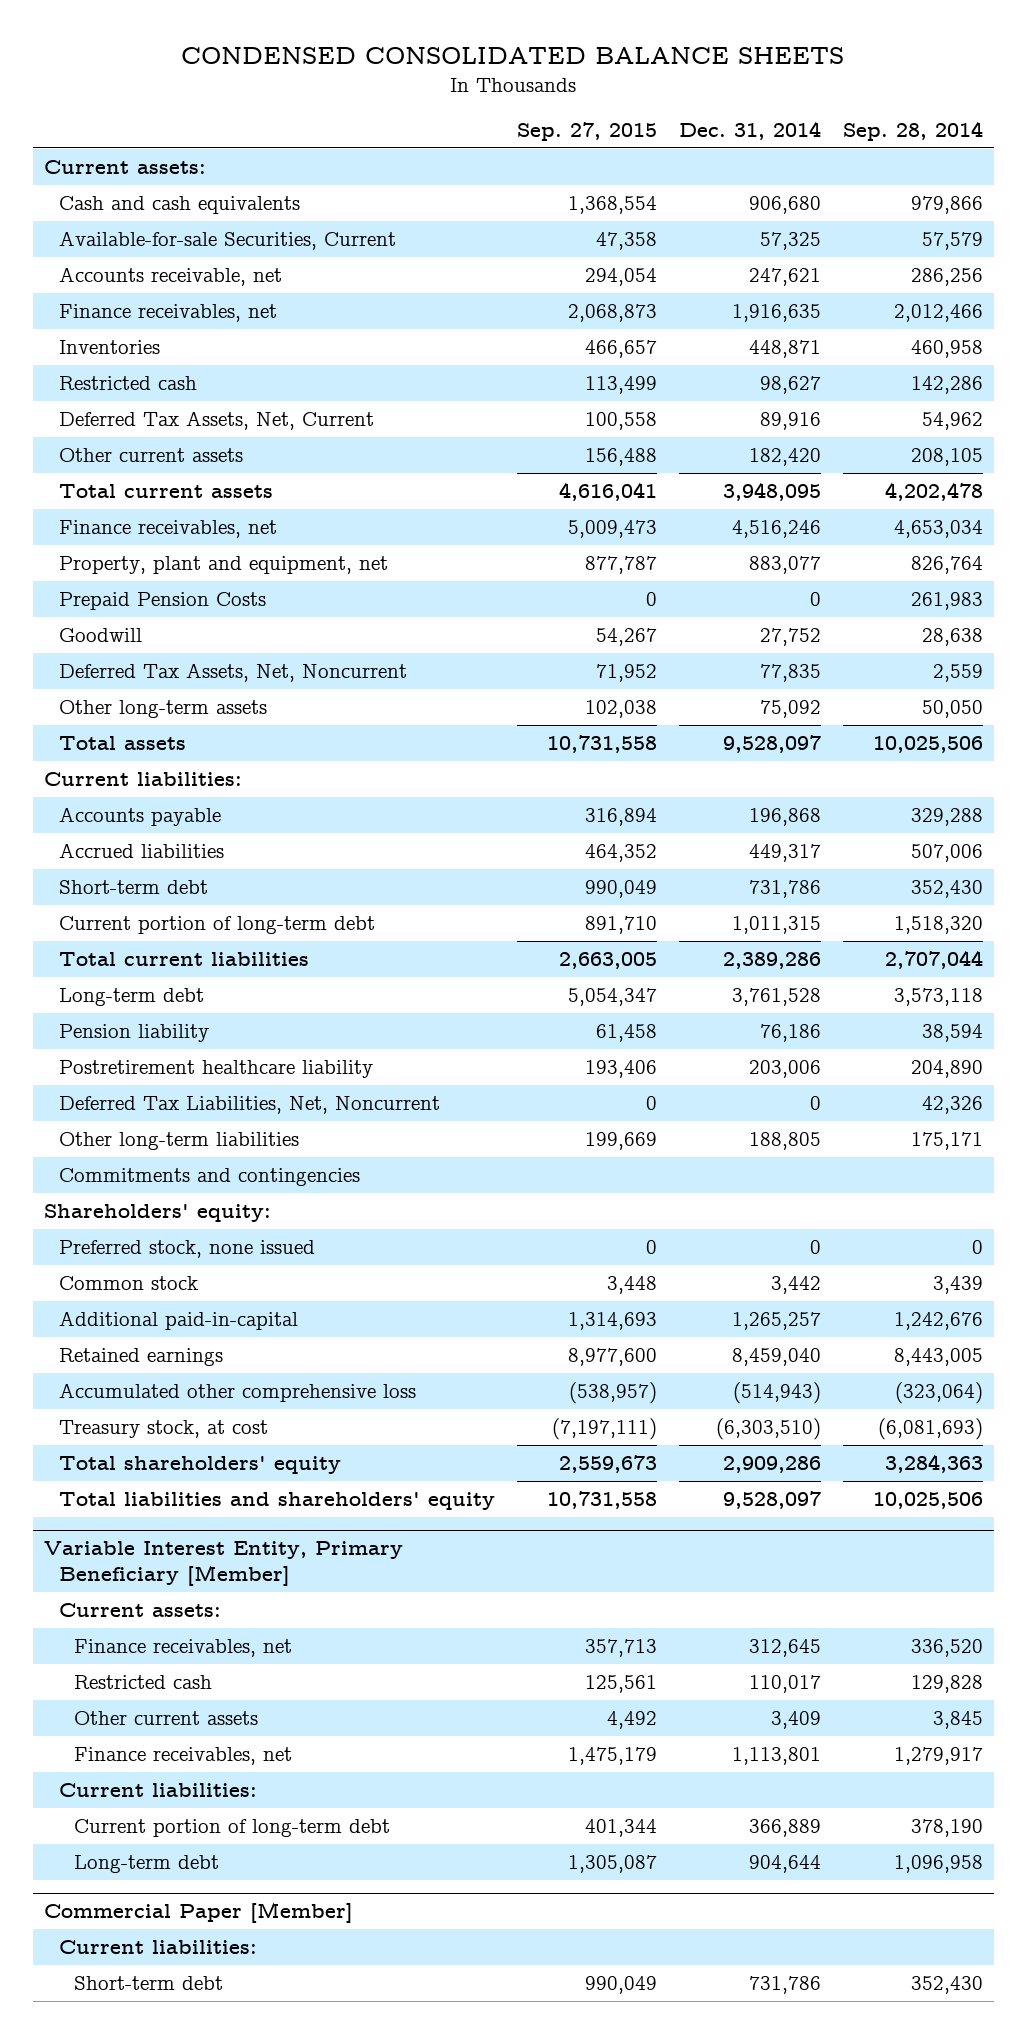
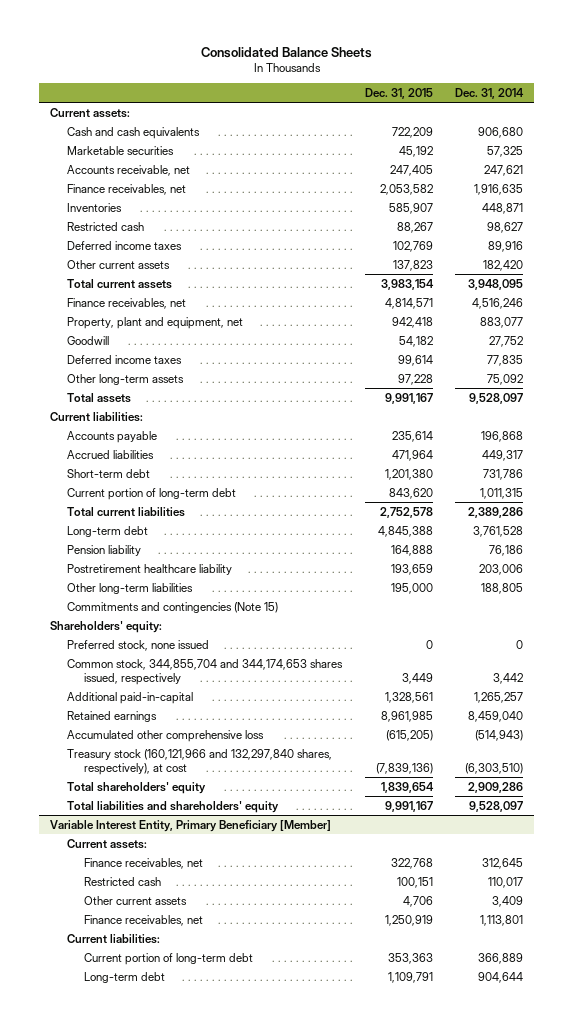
- CONDENSED CONSOLIDATED BALANCE SHEETS
+ Consolidated Balance Sheets
- | Sep. 27, 2015 | Dec. 31, 2014 | Sep. 28, 2014
+ | Dec. 31, 2015 | Dec. 31, 2014
- Available-for-sale Securities, Current | 47,358 | 57,325 | 57,579
+ Marketable securities | 45,192 | 57,325
- Deferred Tax Assets, Net, Current | 100,558 | 89,916 | 54,962
+ Deferred income taxes | 102,769 | 89,916
- Prepaid Pension Costs | 0 | 0 | 261,983
- Deferred Tax Assets, Net, Noncurrent | 71,952 | 77,835 | 2,559
+ Deferred income taxes | 99,614 | 77,835
- Deferred Tax Liabilities, Net, Noncurrent | 0 | 0 | 42,326
- Commitments and contingencies
+ Commitments and contingencies (Note 15)
- Common stock | 3,448 | 3,442 | 3,439
+ Common stock, 344,855,704 and 344,174,653 shares issued, respectively | 3,449 | 3,442
- Treasury stock, at cost | (7,197,111) | (6,303,510) | (6,081,693)
+ Treasury stock (160,121,966 and 132,297,840 shares, respectively), at cost | (7,839,136) | (6,303,510)
- Commercial Paper [Member]
- Current liabilities:
- Short-term debt | 990,049 | 731,786 | 352,430

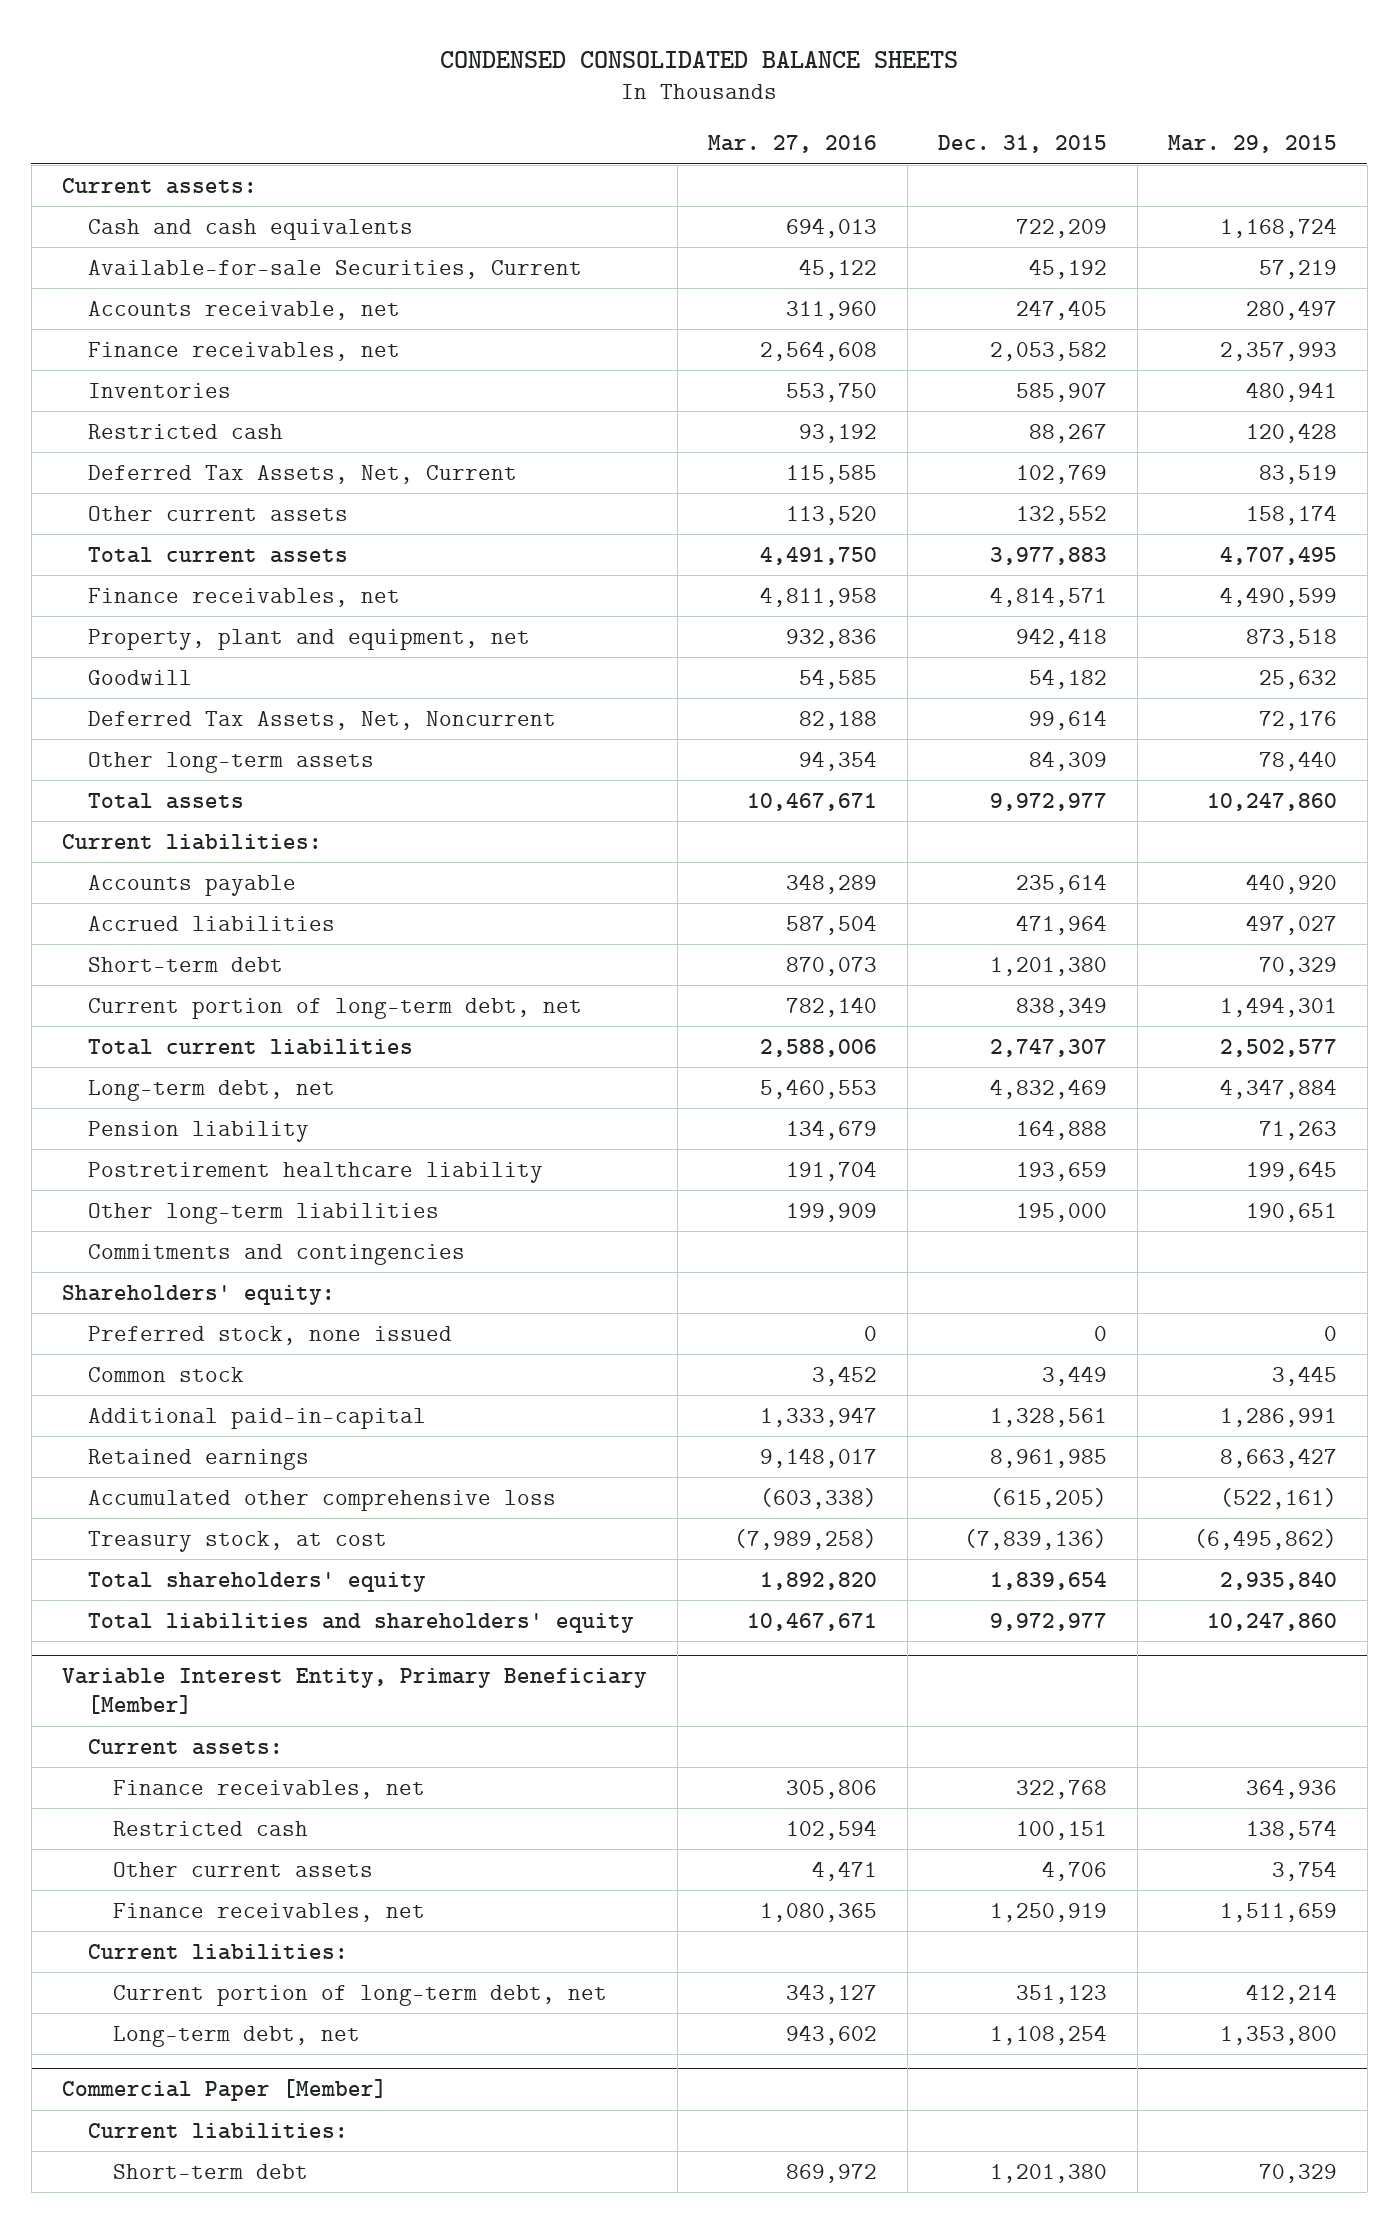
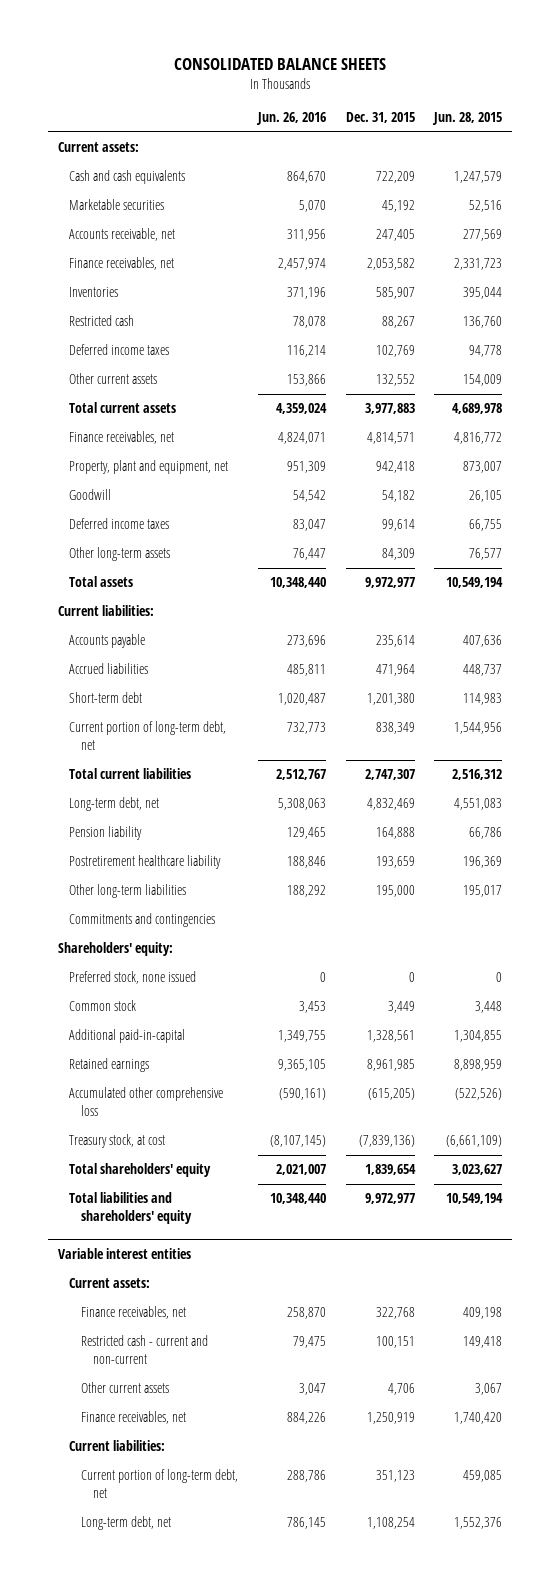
- CONDENSED CONSOLIDATED BALANCE SHEETS
+ CONSOLIDATED BALANCE SHEETS
- | Mar. 27, 2016 | Dec. 31, 2015 | Mar. 29, 2015
+ | Jun. 26, 2016 | Dec. 31, 2015 | Jun. 28, 2015
- Available-for-sale Securities, Current | 45,122 | 45,192 | 57,219
+ Marketable securities | 5,070 | 45,192 | 52,516
- Deferred Tax Assets, Net, Current | 115,585 | 102,769 | 83,519
+ Deferred income taxes | 116,214 | 102,769 | 94,778
- Deferred Tax Assets, Net, Noncurrent | 82,188 | 99,614 | 72,176
+ Deferred income taxes | 83,047 | 99,614 | 66,755
- Variable Interest Entity, Primary Beneficiary [Member]
+ Variable interest entities
- Restricted cash | 102,594 | 100,151 | 138,574
+ Restricted cash - current and non-current | 79,475 | 100,151 | 149,418
- Commercial Paper [Member]
- Current liabilities:
- Short-term debt | 869,972 | 1,201,380 | 70,329

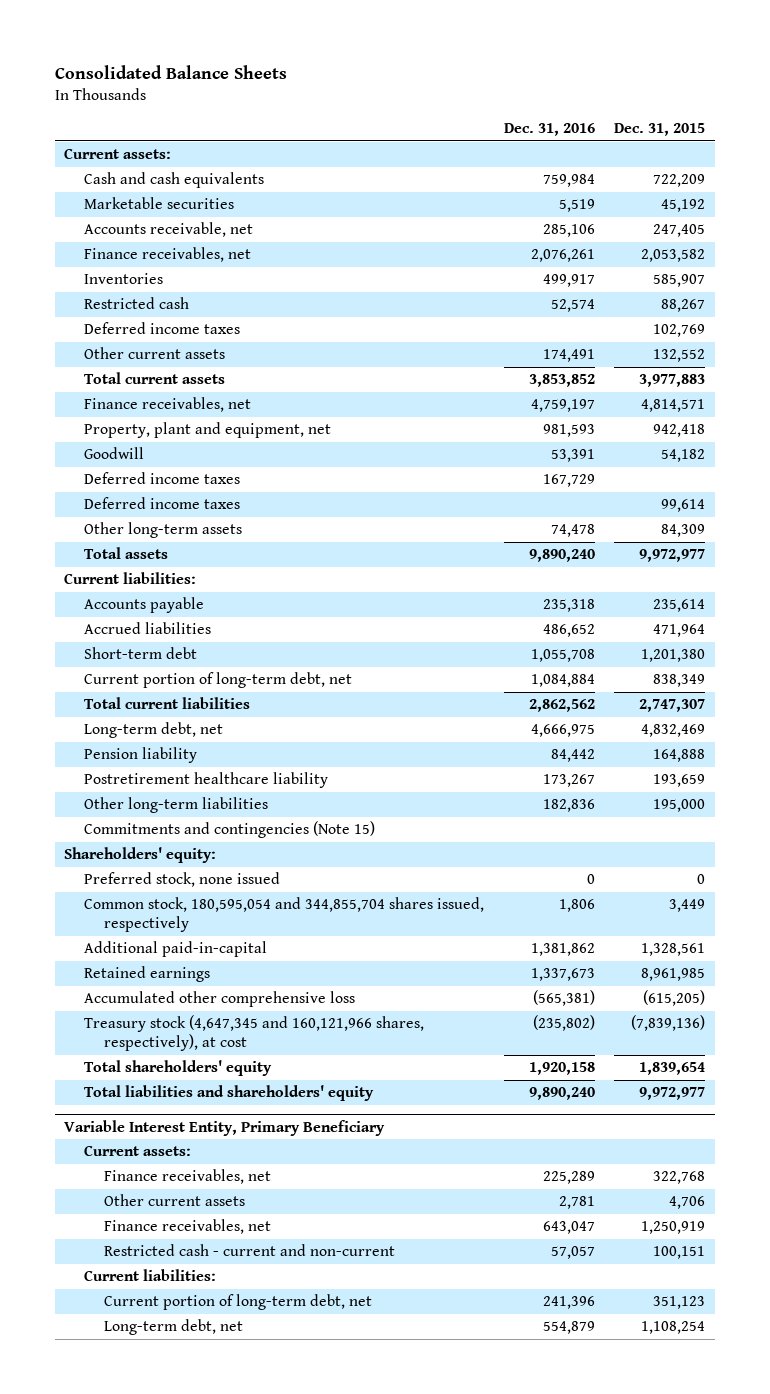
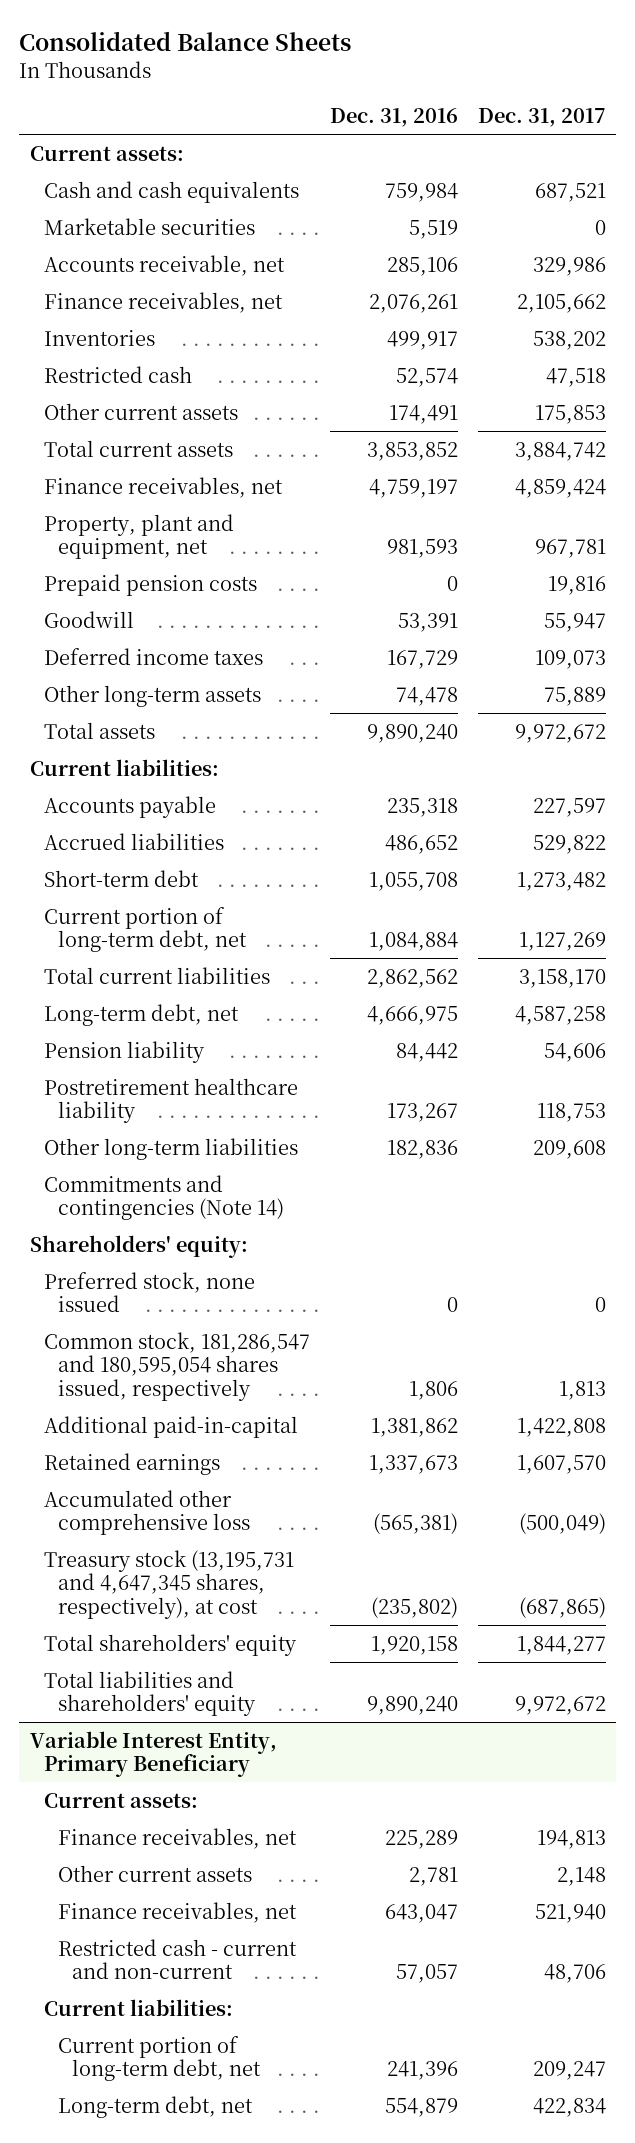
- | Dec. 31, 2016 | Dec. 31, 2015
+ | Dec. 31, 2016 | Dec. 31, 2017
- Deferred income taxes | | 102,769
+ Prepaid pension costs | 0 | 19,816
- Deferred income taxes | | 99,614
- Commitments and contingencies (Note 15)
+ Commitments and contingencies (Note 14)
- Common stock, 180,595,054 and 344,855,704 shares issued, respectively | 1,806 | 3,449
+ Common stock, 181,286,547 and 180,595,054 shares issued, respectively | 1,806 | 1,813
- Treasury stock (4,647,345 and 160,121,966 shares, respectively), at cost | (235,802) | (7,839,136)
+ Treasury stock (13,195,731 and 4,647,345 shares, respectively), at cost | (235,802) | (687,865)

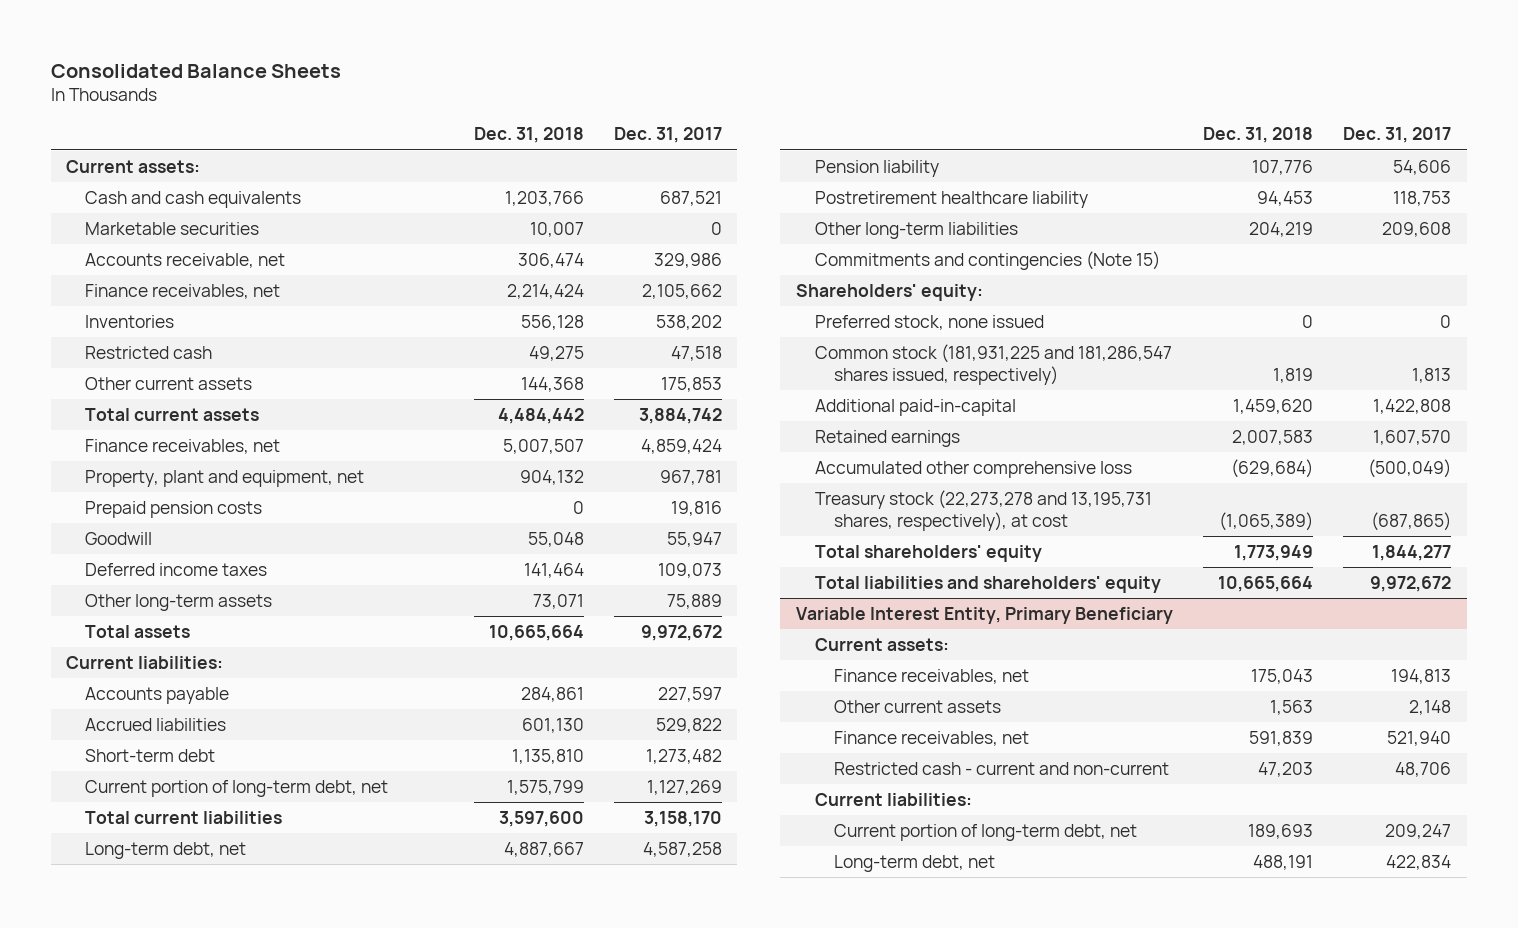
- | Dec. 31, 2016 | Dec. 31, 2017
+ | Dec. 31, 2018 | Dec. 31, 2017
- Commitments and contingencies (Note 14)
+ Commitments and contingencies (Note 15)
- Common stock, 181,286,547 and 180,595,054 shares issued, respectively | 1,806 | 1,813
+ Common stock (181,931,225 and 181,286,547 shares issued, respectively) | 1,819 | 1,813
- Treasury stock (13,195,731 and 4,647,345 shares, respectively), at cost | (235,802) | (687,865)
+ Treasury stock (22,273,278 and 13,195,731 shares, respectively), at cost | (1,065,389) | (687,865)

